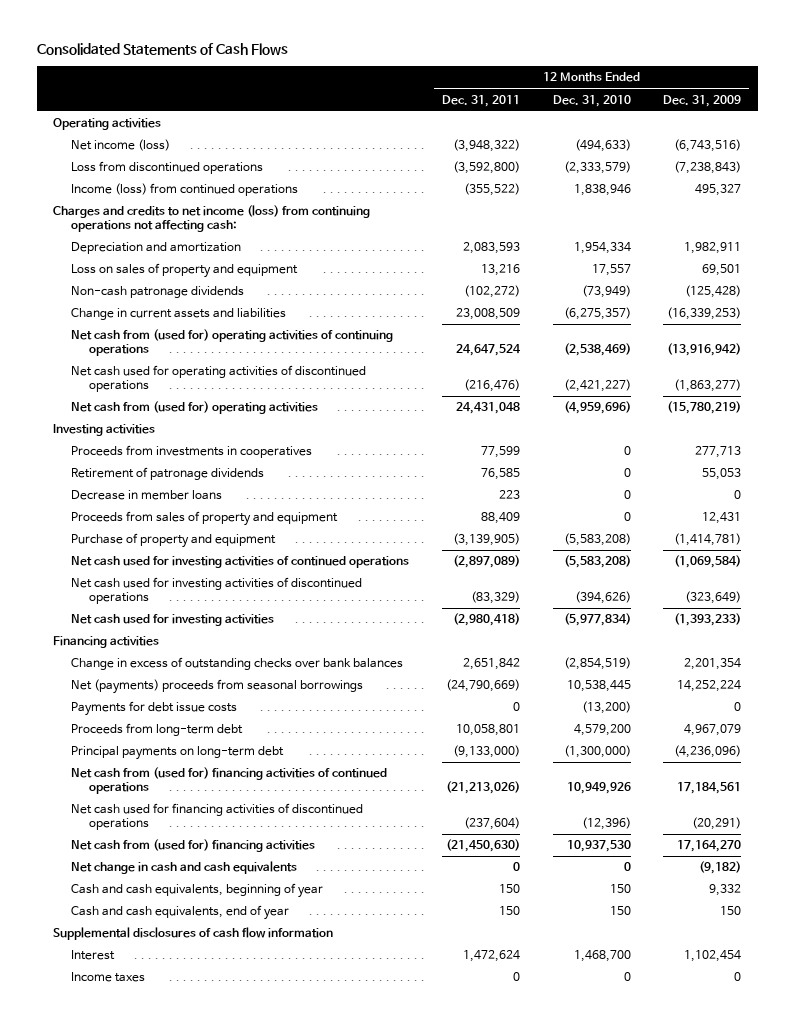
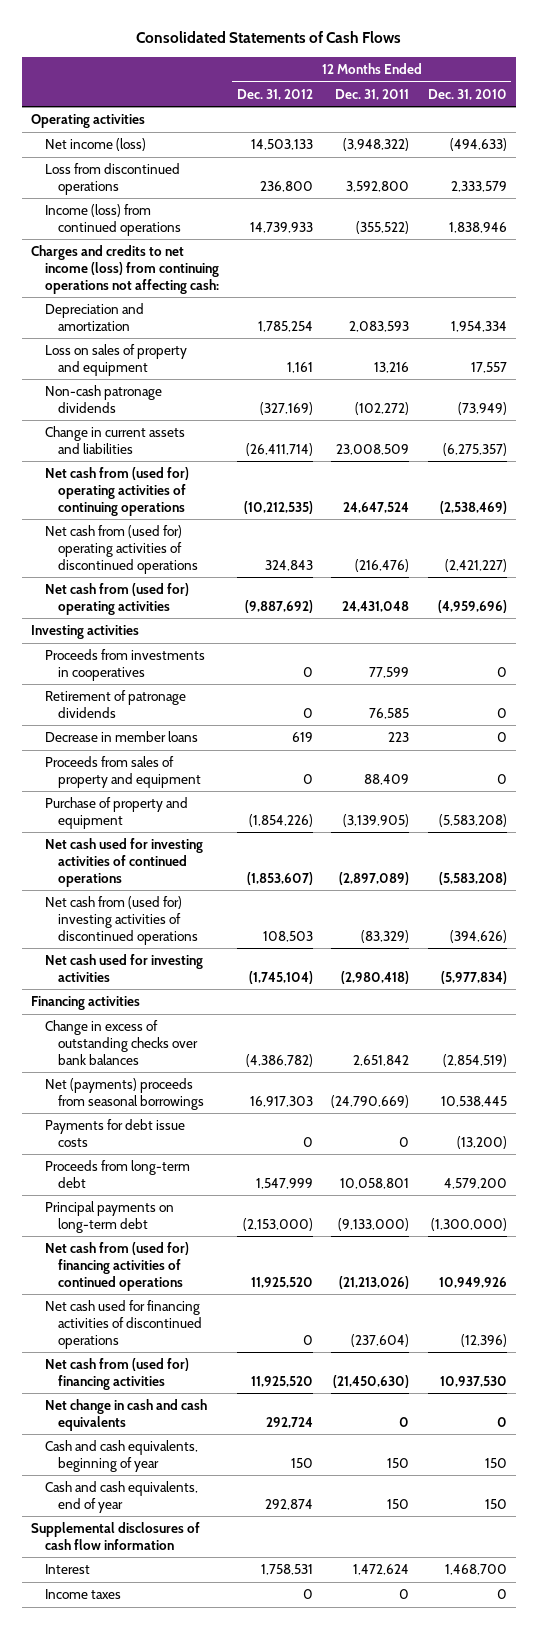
- | 12 Months Ended Dec. 31, 2011 | 12 Months Ended Dec. 31, 2010 | 12 Months Ended Dec. 31, 2009
+ | 12 Months Ended Dec. 31, 2012 | 12 Months Ended Dec. 31, 2011 | 12 Months Ended Dec. 31, 2010
- Loss from discontinued operations | (3,592,800) | (2,333,579) | (7,238,843)
+ Loss from discontinued operations | 236,800 | 3,592,800 | 2,333,579
- Net cash used for operating activities of discontinued operations | (216,476) | (2,421,227) | (1,863,277)
+ Net cash from (used for) operating activities of discontinued operations | 324,843 | (216,476) | (2,421,227)
- Net cash used for investing activities of discontinued operations | (83,329) | (394,626) | (323,649)
+ Net cash from (used for) investing activities of discontinued operations | 108,503 | (83,329) | (394,626)

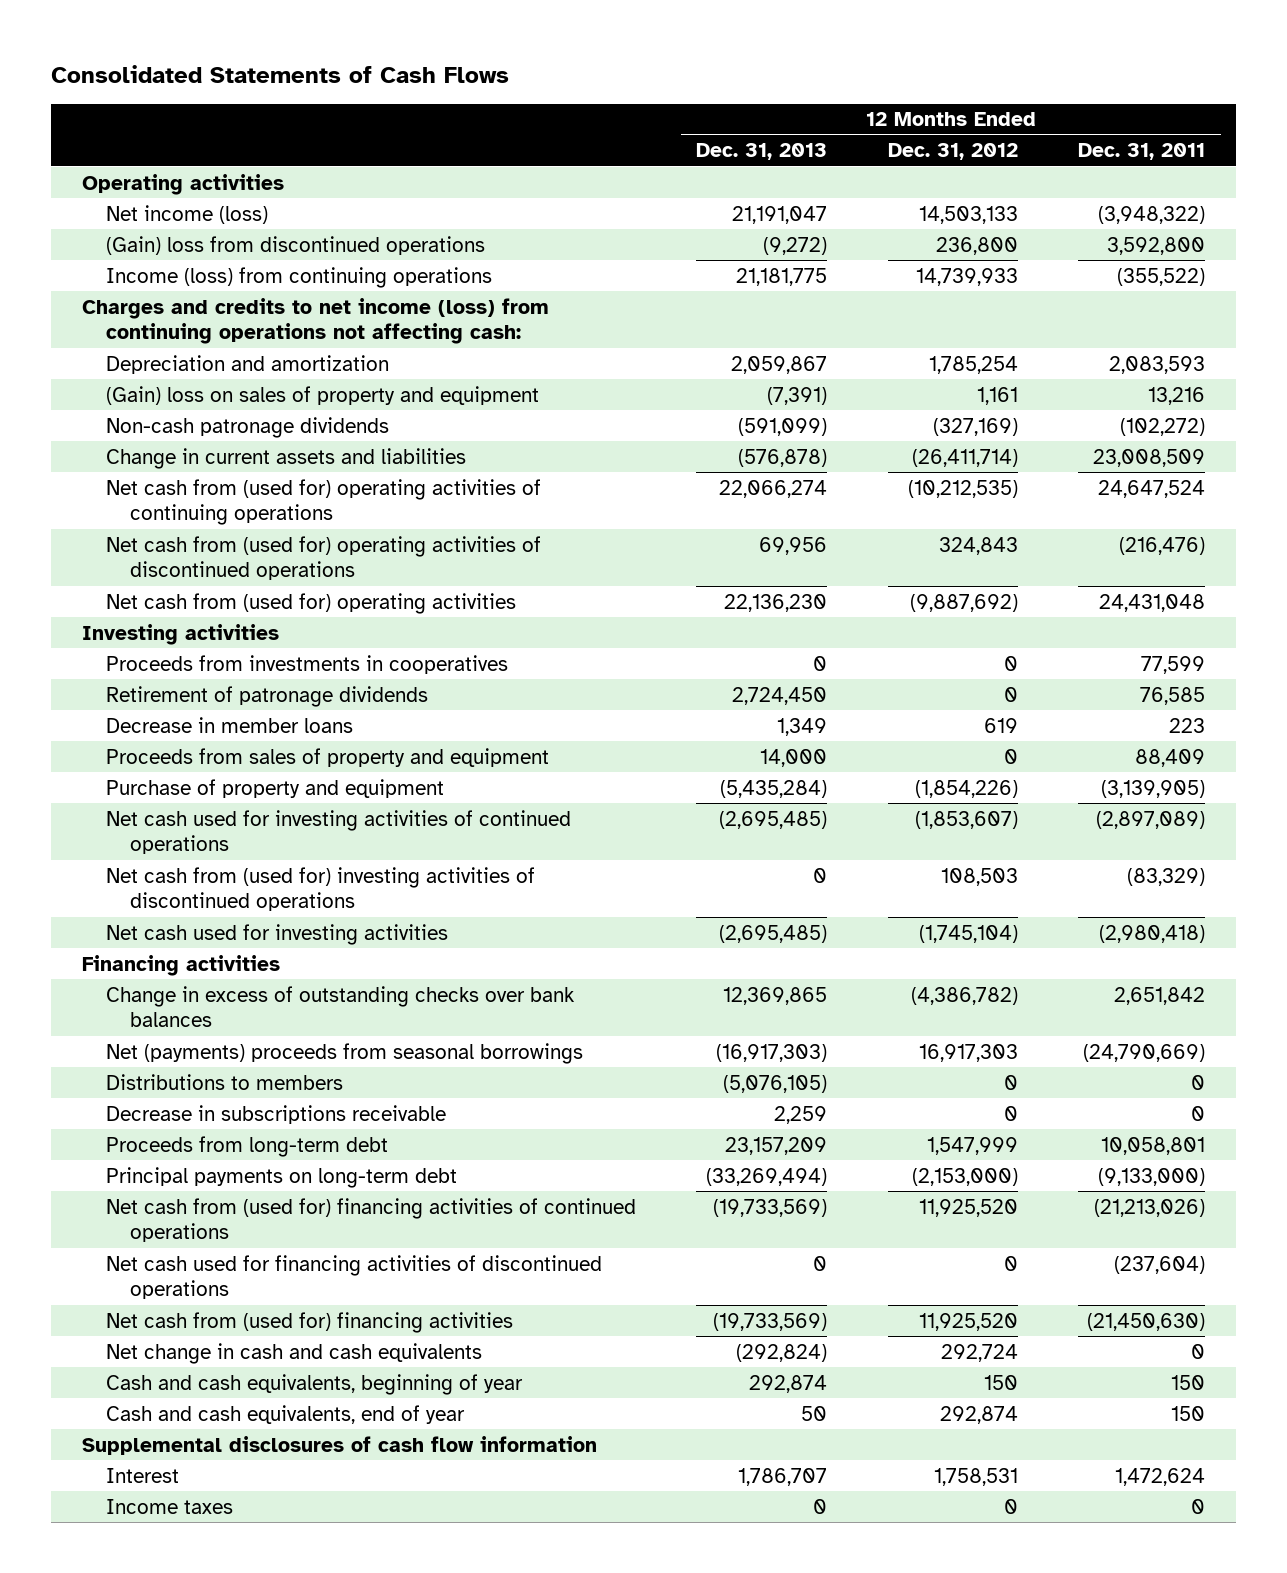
- | 12 Months Ended Dec. 31, 2012 | 12 Months Ended Dec. 31, 2011 | 12 Months Ended Dec. 31, 2010
+ | 12 Months Ended Dec. 31, 2013 | 12 Months Ended Dec. 31, 2012 | 12 Months Ended Dec. 31, 2011
- Loss from discontinued operations | 236,800 | 3,592,800 | 2,333,579
- Income (loss) from continued operations | 14,739,933 | (355,522) | 1,838,946
+ (Gain) loss from discontinued operations | (9,272) | 236,800 | 3,592,800
+ Income (loss) from continuing operations | 21,181,775 | 14,739,933 | (355,522)
- Loss on sales of property and equipment | 1,161 | 13,216 | 17,557
+ (Gain) loss on sales of property and equipment | (7,391) | 1,161 | 13,216
- Payments for debt issue costs | 0 | 0 | (13,200)
+ Distributions to members | (5,076,105) | 0 | 0
+ Decrease in subscriptions receivable | 2,259 | 0 | 0

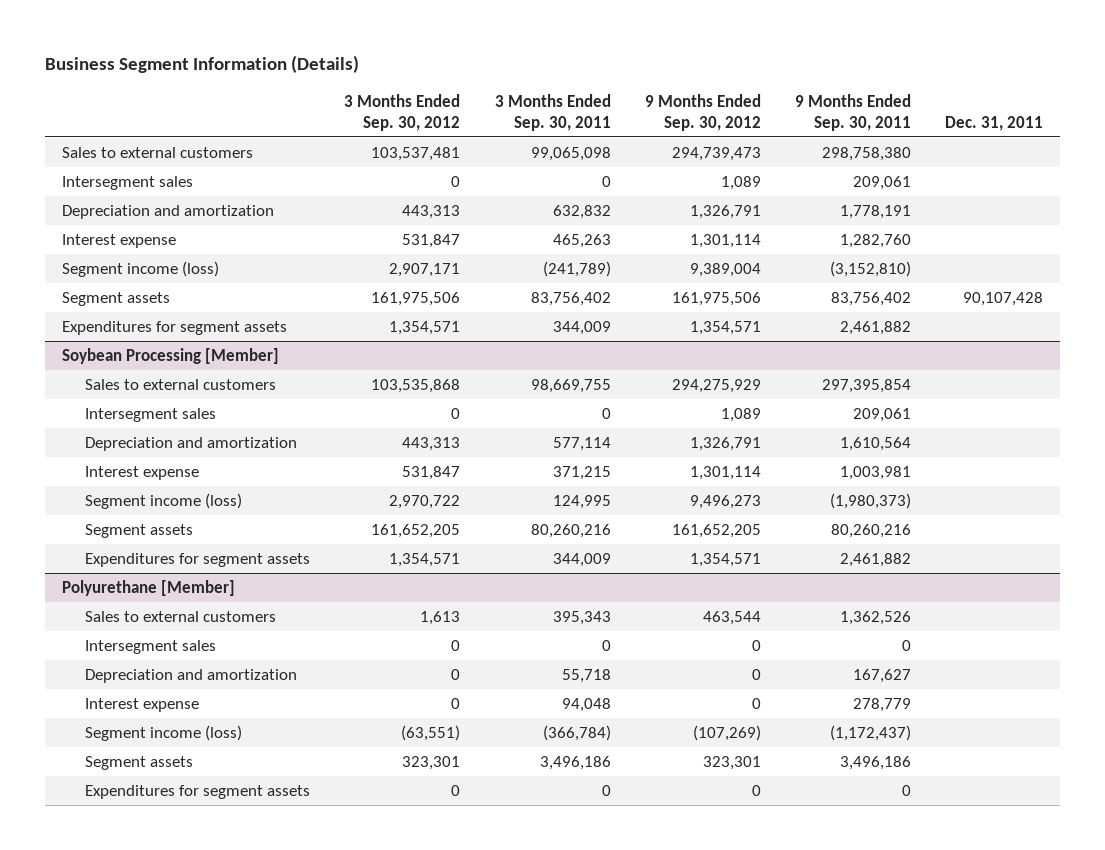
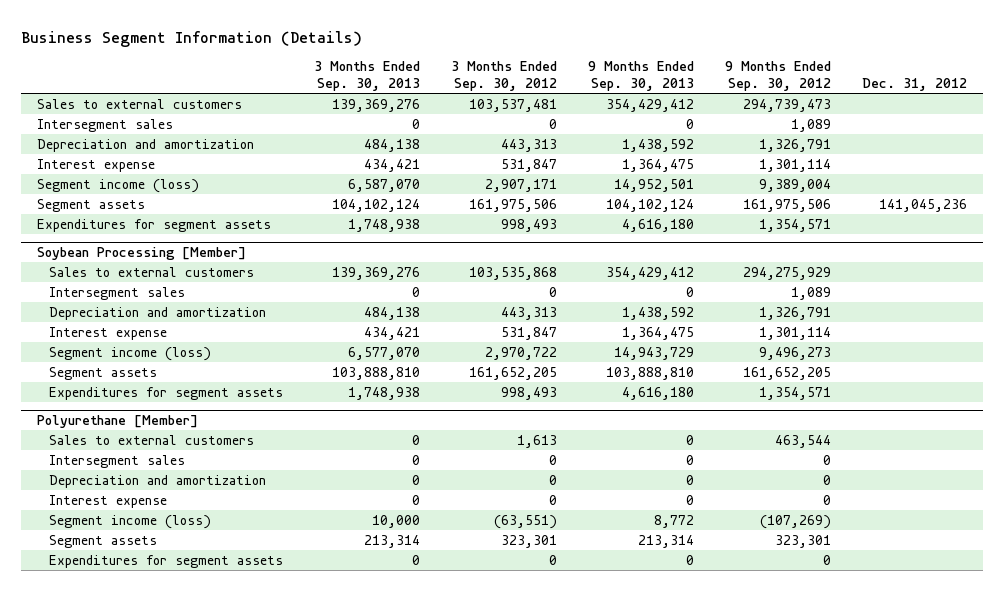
- | 3 Months Ended Sep. 30, 2012 | 3 Months Ended Sep. 30, 2011 | 9 Months Ended Sep. 30, 2012 | 9 Months Ended Sep. 30, 2011 | Dec. 31, 2011
+ | 3 Months Ended Sep. 30, 2013 | 3 Months Ended Sep. 30, 2012 | 9 Months Ended Sep. 30, 2013 | 9 Months Ended Sep. 30, 2012 | Dec. 31, 2012
- Expenditures for segment assets | 1,354,571 | 344,009 | 1,354,571 | 2,461,882 |
+ Expenditures for segment assets | 1,748,938 | 998,493 | 4,616,180 | 1,354,571 |
@ Soybean Processing [Member]
- Expenditures for segment assets | 1,354,571 | 344,009 | 1,354,571 | 2,461,882 |
+ Expenditures for segment assets | 1,748,938 | 998,493 | 4,616,180 | 1,354,571 |

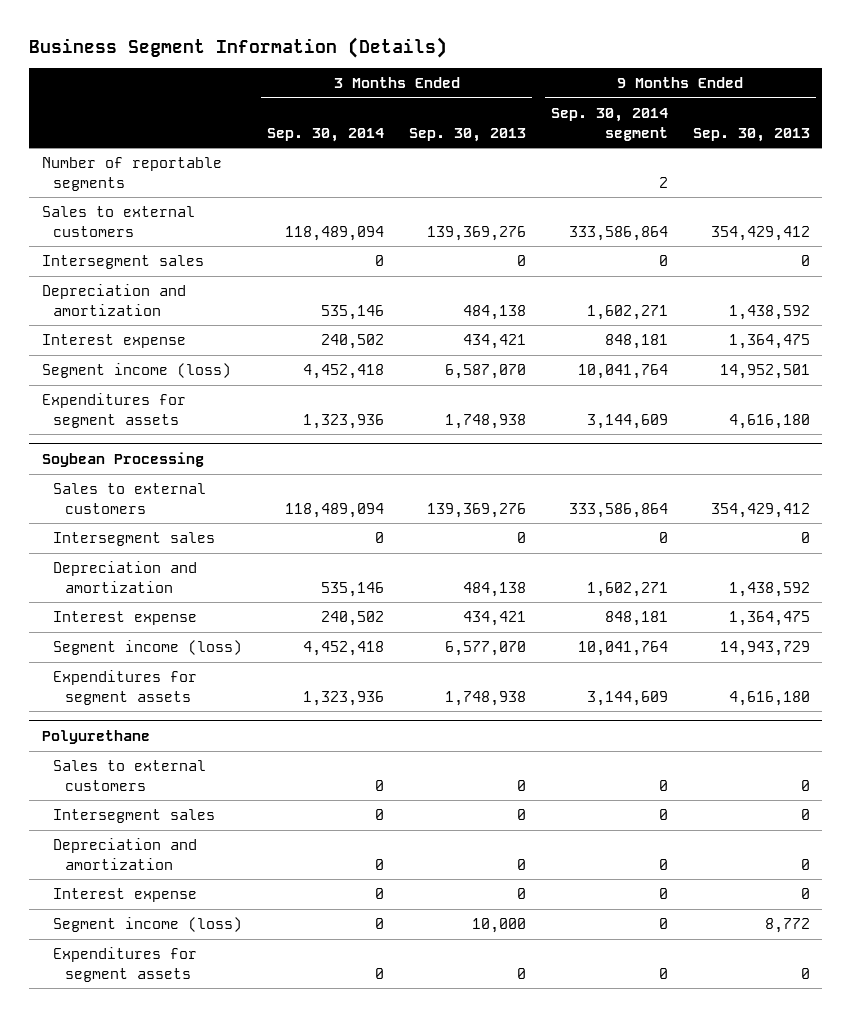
- | 3 Months Ended Sep. 30, 2013 | 3 Months Ended Sep. 30, 2012 | 9 Months Ended Sep. 30, 2013 | 9 Months Ended Sep. 30, 2012 | Dec. 31, 2012
+ | 3 Months Ended Sep. 30, 2014 | 3 Months Ended Sep. 30, 2013 | 9 Months Ended Sep. 30, 2014 segment | 9 Months Ended Sep. 30, 2013
+ Number of reportable segments | | | 2 |
- Segment assets | 104,102,124 | 161,975,506 | 104,102,124 | 161,975,506 | 141,045,236
- Soybean Processing [Member]
+ Soybean Processing
- Segment assets | 103,888,810 | 161,652,205 | 103,888,810 | 161,652,205 |
- Polyurethane [Member]
+ Polyurethane
- Segment assets | 213,314 | 323,301 | 213,314 | 323,301 |

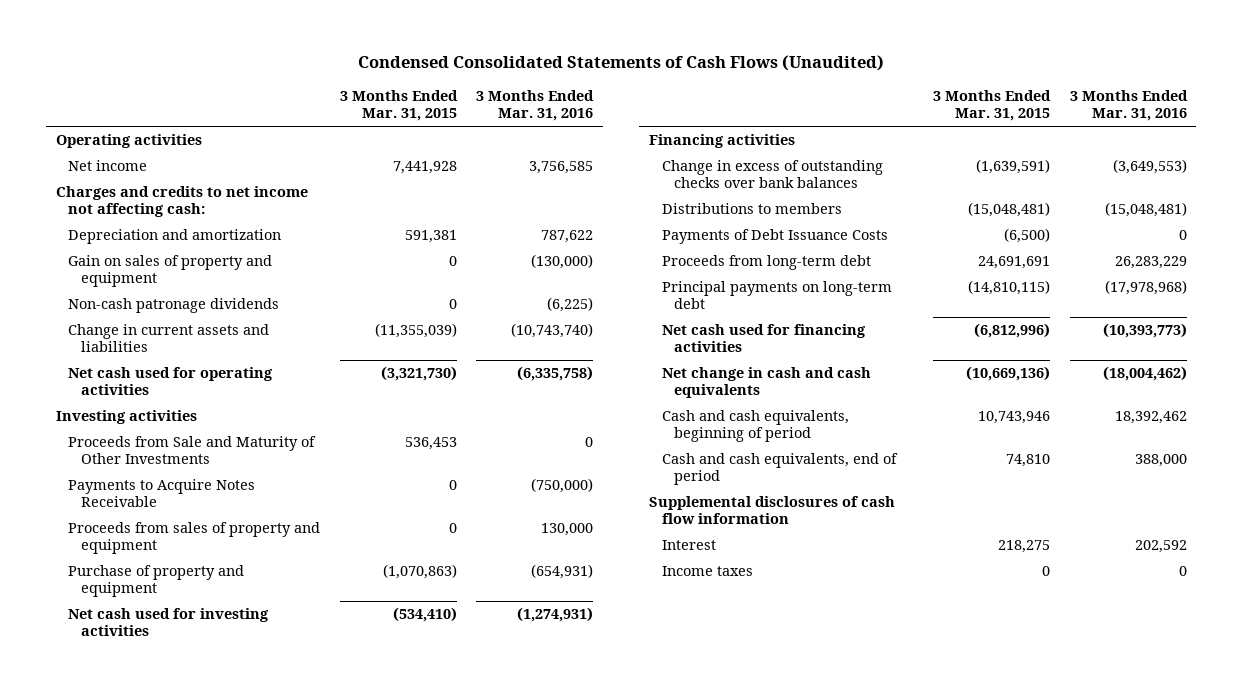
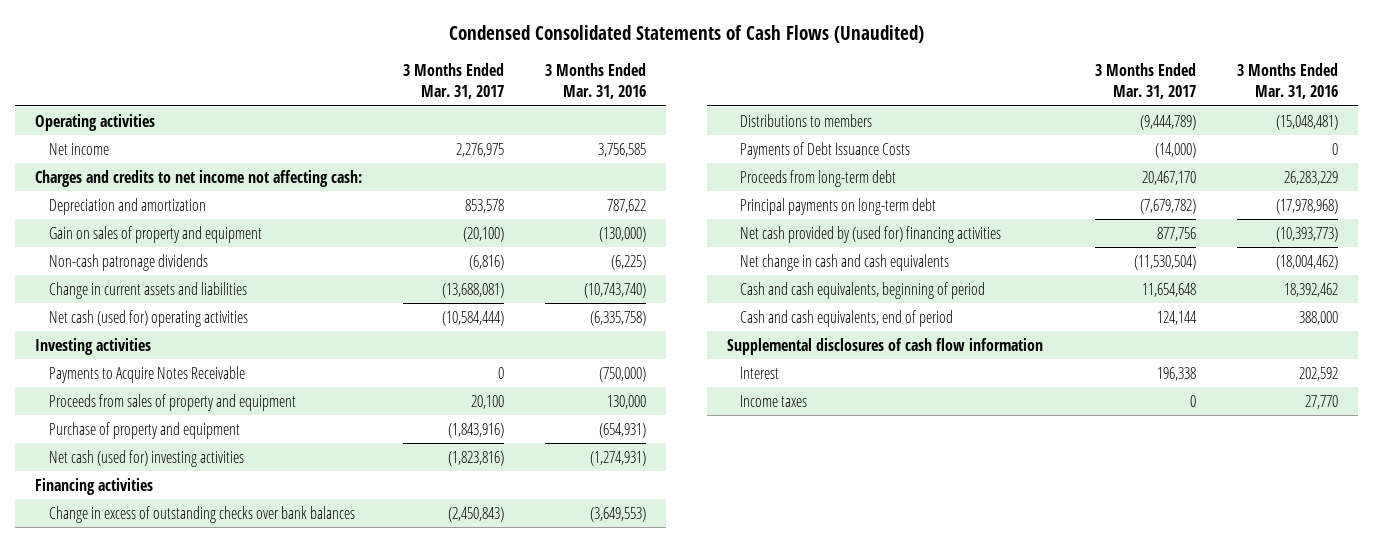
- | 3 Months Ended Mar. 31, 2015 | 3 Months Ended Mar. 31, 2016
+ | 3 Months Ended Mar. 31, 2017 | 3 Months Ended Mar. 31, 2016
- Net cash used for operating activities | (3,321,730) | (6,335,758)
+ Net cash (used for) operating activities | (10,584,444) | (6,335,758)
- Proceeds from Sale and Maturity of Other Investments | 536,453 | 0
- Net cash used for investing activities | (534,410) | (1,274,931)
+ Net cash (used for) investing activities | (1,823,816) | (1,274,931)
- Net cash used for financing activities | (6,812,996) | (10,393,773)
+ Net cash provided by (used for) financing activities | 877,756 | (10,393,773)
- Income taxes | 0 | 0
+ Income taxes | 0 | 27,770

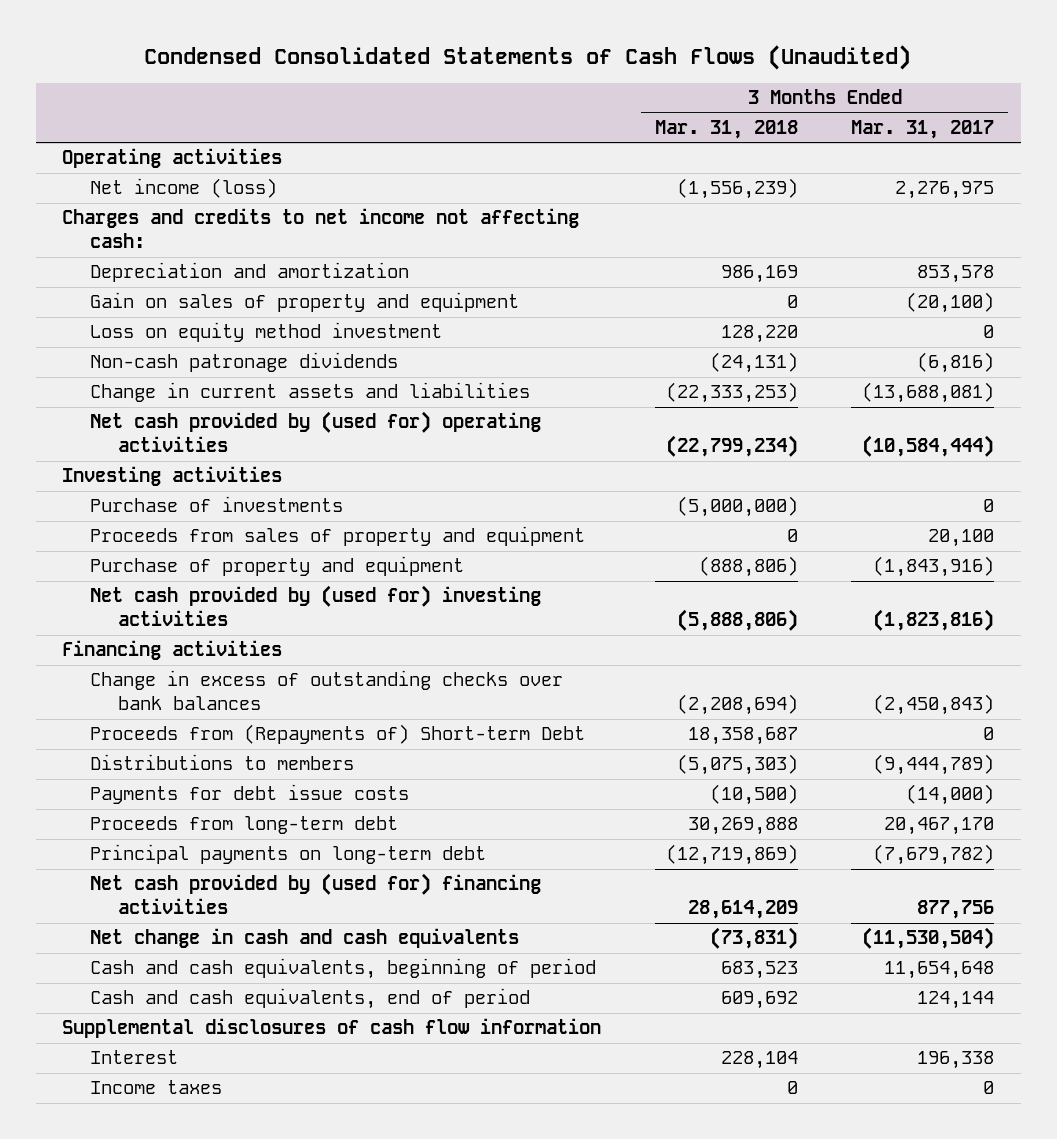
- | 3 Months Ended Mar. 31, 2017 | 3 Months Ended Mar. 31, 2016
+ | 3 Months Ended Mar. 31, 2018 | 3 Months Ended Mar. 31, 2017
- Net income | 2,276,975 | 3,756,585
+ Net income (loss) | (1,556,239) | 2,276,975
+ Loss on equity method investment | 128,220 | 0
- Net cash (used for) operating activities | (10,584,444) | (6,335,758)
+ Net cash provided by (used for) operating activities | (22,799,234) | (10,584,444)
- Payments to Acquire Notes Receivable | 0 | (750,000)
+ Purchase of investments | (5,000,000) | 0
- Net cash (used for) investing activities | (1,823,816) | (1,274,931)
+ Net cash provided by (used for) investing activities | (5,888,806) | (1,823,816)
+ Proceeds from (Repayments of) Short-term Debt | 18,358,687 | 0
- Payments of Debt Issuance Costs | (14,000) | 0
+ Payments for debt issue costs | (10,500) | (14,000)

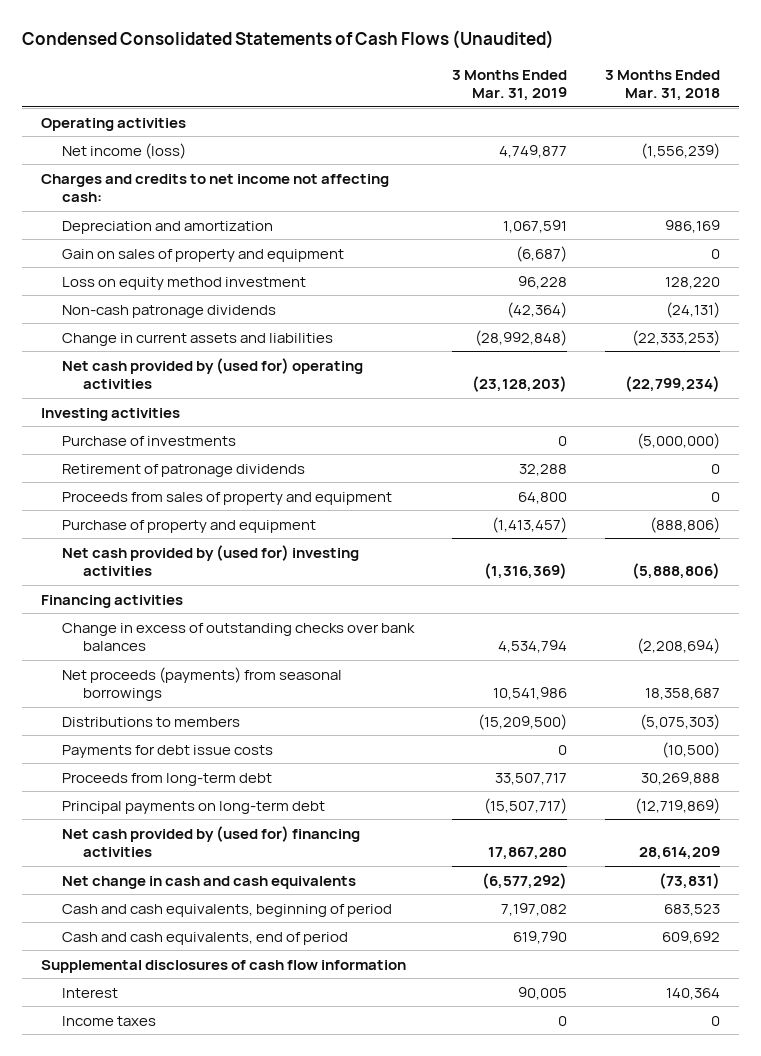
- | 3 Months Ended Mar. 31, 2018 | 3 Months Ended Mar. 31, 2017
+ | 3 Months Ended Mar. 31, 2019 | 3 Months Ended Mar. 31, 2018
+ Retirement of patronage dividends | 32,288 | 0
- Proceeds from (Repayments of) Short-term Debt | 18,358,687 | 0
+ Net proceeds (payments) from seasonal borrowings | 10,541,986 | 18,358,687
- Interest | 228,104 | 196,338
+ Interest | 90,005 | 140,364

